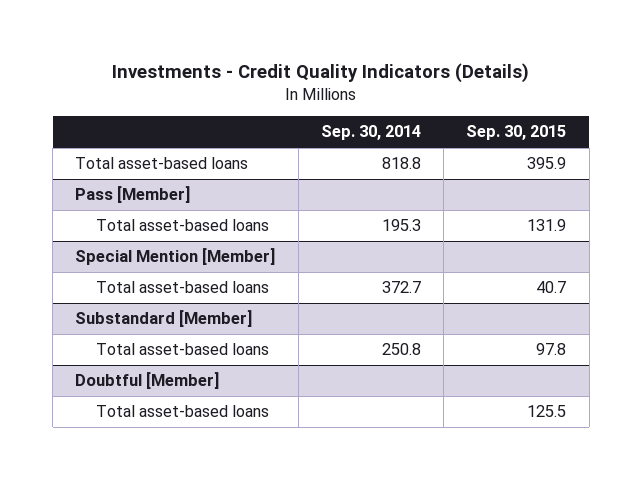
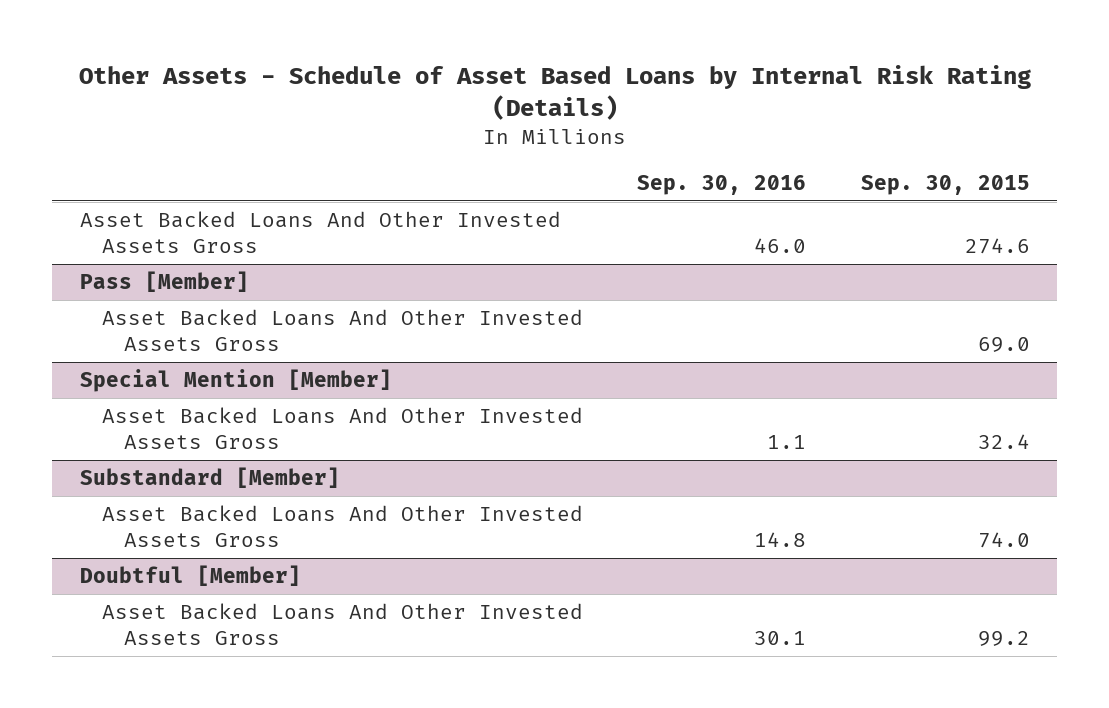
- Investments - Credit Quality Indicators (Details)
+ Other Assets - Schedule of Asset Based Loans by Internal Risk Rating (Details)
- | Sep. 30, 2014 | Sep. 30, 2015
+ | Sep. 30, 2016 | Sep. 30, 2015
- Total asset-based loans | 818.8 | 395.9
+ Asset Backed Loans And Other Invested Assets Gross | 46.0 | 274.6
@ Pass [Member]
- Total asset-based loans | 195.3 | 131.9
+ Asset Backed Loans And Other Invested Assets Gross | | 69.0
@ Special Mention [Member]
- Total asset-based loans | 372.7 | 40.7
+ Asset Backed Loans And Other Invested Assets Gross | 1.1 | 32.4
@ Substandard [Member]
- Total asset-based loans | 250.8 | 97.8
+ Asset Backed Loans And Other Invested Assets Gross | 14.8 | 74.0
@ Doubtful [Member]
- Total asset-based loans | | 125.5
+ Asset Backed Loans And Other Invested Assets Gross | 30.1 | 99.2

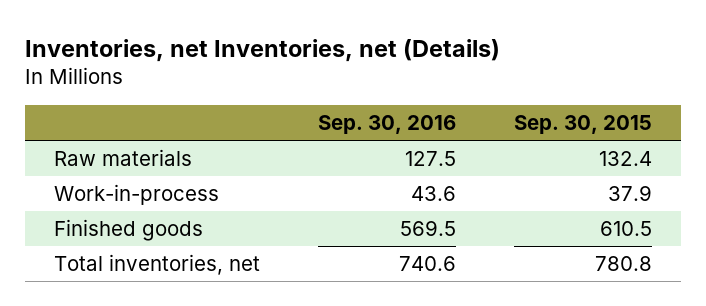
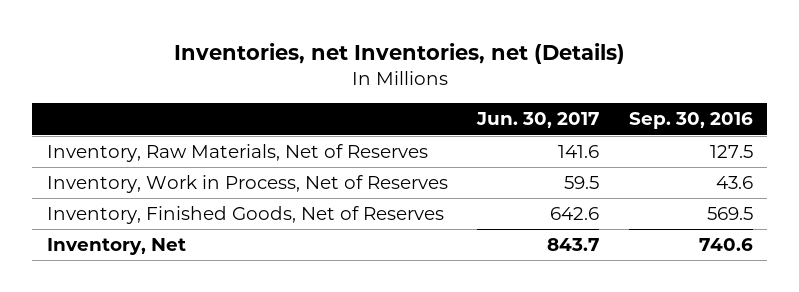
- | Sep. 30, 2016 | Sep. 30, 2015
+ | Jun. 30, 2017 | Sep. 30, 2016
- Raw materials | 127.5 | 132.4
- Work-in-process | 43.6 | 37.9
- Finished goods | 569.5 | 610.5
- Total inventories, net | 740.6 | 780.8
+ Inventory, Raw Materials, Net of Reserves | 141.6 | 127.5
+ Inventory, Work in Process, Net of Reserves | 59.5 | 43.6
+ Inventory, Finished Goods, Net of Reserves | 642.6 | 569.5
+ Inventory, Net | 843.7 | 740.6

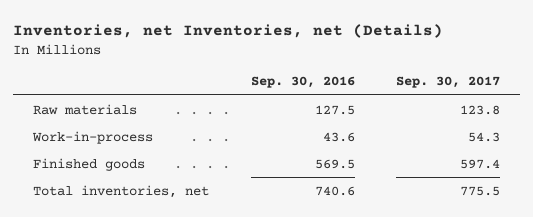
- | Jun. 30, 2017 | Sep. 30, 2016
+ | Sep. 30, 2016 | Sep. 30, 2017
- Inventory, Raw Materials, Net of Reserves | 141.6 | 127.5
- Inventory, Work in Process, Net of Reserves | 59.5 | 43.6
- Inventory, Finished Goods, Net of Reserves | 642.6 | 569.5
- Inventory, Net | 843.7 | 740.6
+ Raw materials | 127.5 | 123.8
+ Work-in-process | 43.6 | 54.3
+ Finished goods | 569.5 | 597.4
+ Total inventories, net | 740.6 | 775.5

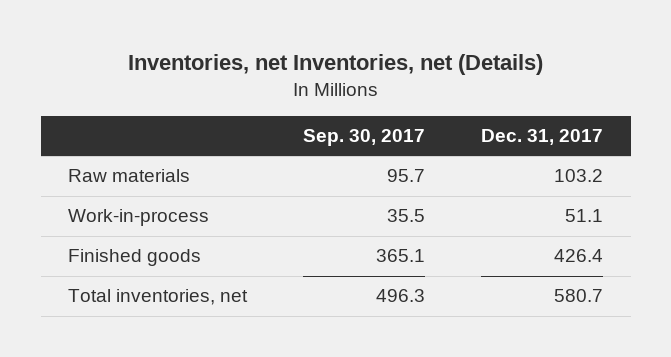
- | Sep. 30, 2016 | Sep. 30, 2017
+ | Sep. 30, 2017 | Dec. 31, 2017
- Raw materials | 127.5 | 123.8
- Work-in-process | 43.6 | 54.3
- Finished goods | 569.5 | 597.4
- Total inventories, net | 740.6 | 775.5
+ Raw materials | 95.7 | 103.2
+ Work-in-process | 35.5 | 51.1
+ Finished goods | 365.1 | 426.4
+ Total inventories, net | 496.3 | 580.7

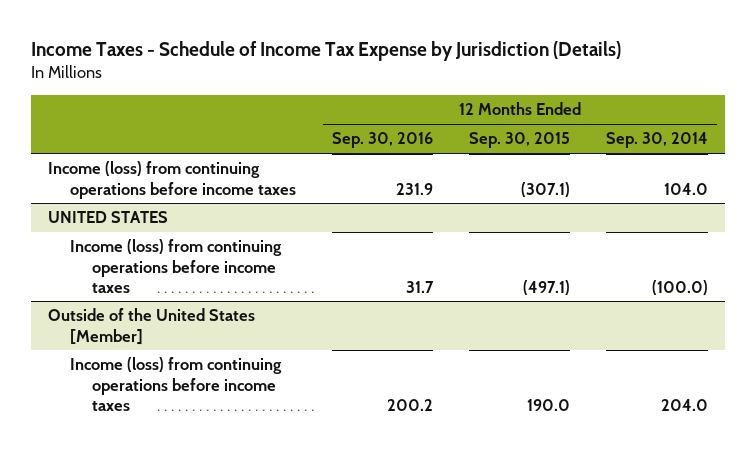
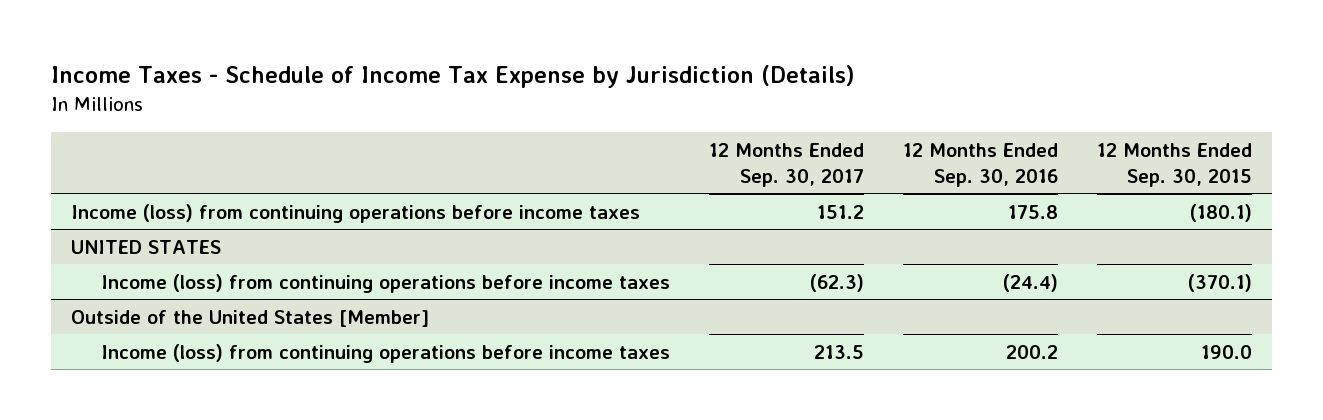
- | 12 Months Ended Sep. 30, 2016 | 12 Months Ended Sep. 30, 2015 | 12 Months Ended Sep. 30, 2014
+ | 12 Months Ended Sep. 30, 2017 | 12 Months Ended Sep. 30, 2016 | 12 Months Ended Sep. 30, 2015
- Income (loss) from continuing operations before income taxes | 231.9 | (307.1) | 104.0
+ Income (loss) from continuing operations before income taxes | 151.2 | 175.8 | (180.1)
@ UNITED STATES
- Income (loss) from continuing operations before income taxes | 31.7 | (497.1) | (100.0)
+ Income (loss) from continuing operations before income taxes | (62.3) | (24.4) | (370.1)

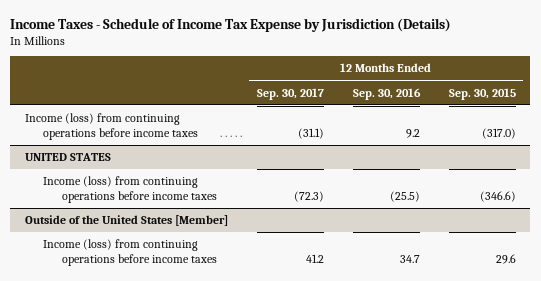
- Income (loss) from continuing operations before income taxes | 151.2 | 175.8 | (180.1)
+ Income (loss) from continuing operations before income taxes | (31.1) | 9.2 | (317.0)
@ UNITED STATES
- Income (loss) from continuing operations before income taxes | (62.3) | (24.4) | (370.1)
+ Income (loss) from continuing operations before income taxes | (72.3) | (25.5) | (346.6)
@ Outside of the United States [Member]
- Income (loss) from continuing operations before income taxes | 213.5 | 200.2 | 190.0
+ Income (loss) from continuing operations before income taxes | 41.2 | 34.7 | 29.6

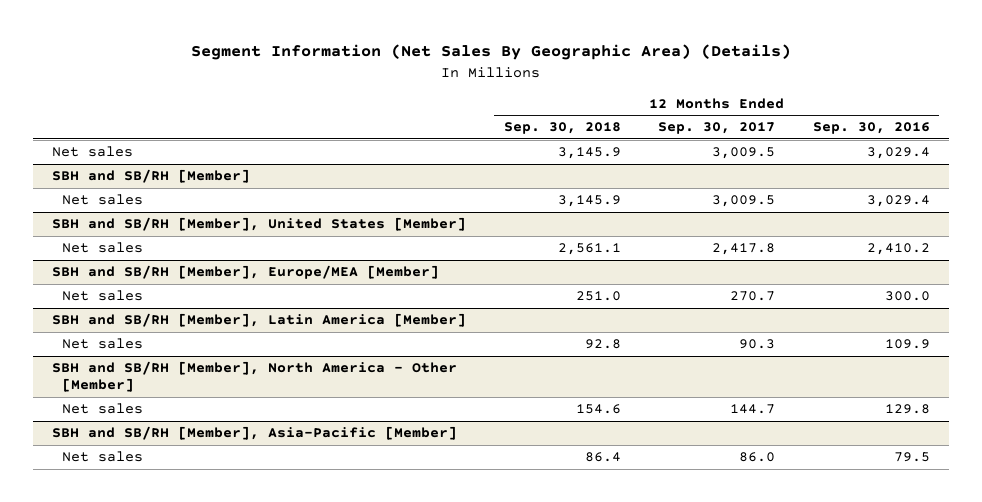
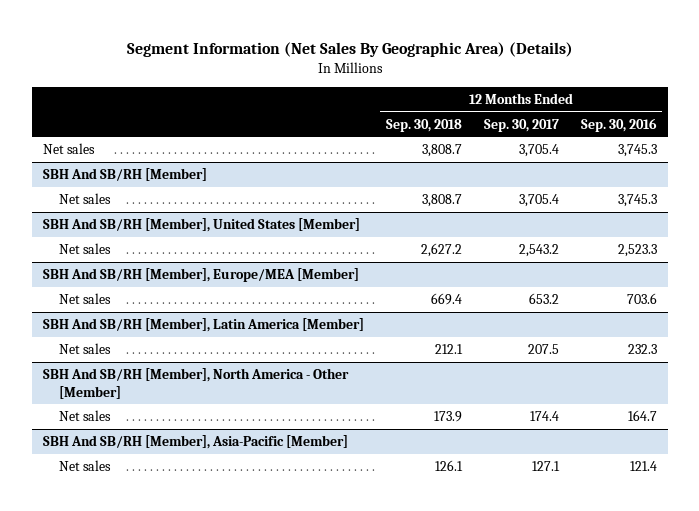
- Net sales | 3,145.9 | 3,009.5 | 3,029.4
- SBH and SB/RH [Member]
- Net sales | 3,145.9 | 3,009.5 | 3,029.4
- SBH and SB/RH [Member], United States [Member]
- Net sales | 2,561.1 | 2,417.8 | 2,410.2
- SBH and SB/RH [Member], Europe/MEA [Member]
- Net sales | 251.0 | 270.7 | 300.0
- SBH and SB/RH [Member], Latin America [Member]
- Net sales | 92.8 | 90.3 | 109.9
- SBH and SB/RH [Member], North America - Other [Member]
- Net sales | 154.6 | 144.7 | 129.8
- SBH and SB/RH [Member], Asia-Pacific [Member]
- Net sales | 86.4 | 86.0 | 79.5
+ Net sales | 3,808.7 | 3,705.4 | 3,745.3
+ SBH And SB/RH [Member]
+ Net sales | 3,808.7 | 3,705.4 | 3,745.3
+ SBH And SB/RH [Member], United States [Member]
+ Net sales | 2,627.2 | 2,543.2 | 2,523.3
+ SBH And SB/RH [Member], Europe/MEA [Member]
+ Net sales | 669.4 | 653.2 | 703.6
+ SBH And SB/RH [Member], Latin America [Member]
+ Net sales | 212.1 | 207.5 | 232.3
+ SBH And SB/RH [Member], North America - Other [Member]
+ Net sales | 173.9 | 174.4 | 164.7
+ SBH And SB/RH [Member], Asia-Pacific [Member]
+ Net sales | 126.1 | 127.1 | 121.4

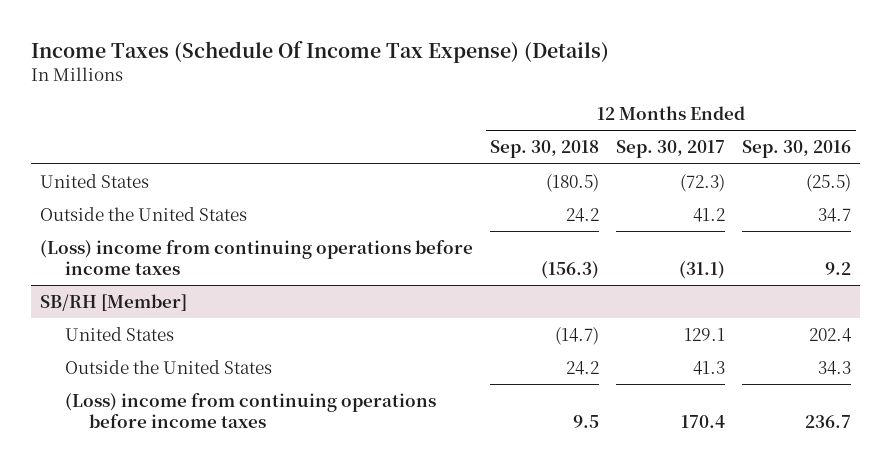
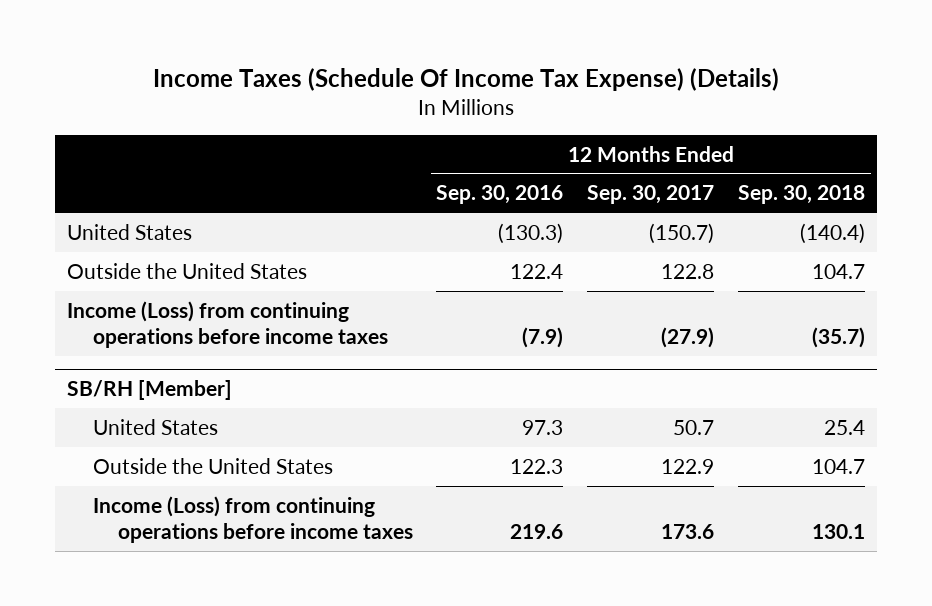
- | 12 Months Ended Sep. 30, 2018 | 12 Months Ended Sep. 30, 2017 | 12 Months Ended Sep. 30, 2016
+ | 12 Months Ended Sep. 30, 2016 | 12 Months Ended Sep. 30, 2017 | 12 Months Ended Sep. 30, 2018
- United States | (180.5) | (72.3) | (25.5)
- Outside the United States | 24.2 | 41.2 | 34.7
- (Loss) income from continuing operations before income taxes | (156.3) | (31.1) | 9.2
+ United States | (130.3) | (150.7) | (140.4)
+ Outside the United States | 122.4 | 122.8 | 104.7
+ Income (Loss) from continuing operations before income taxes | (7.9) | (27.9) | (35.7)
@ SB/RH [Member]
- United States | (14.7) | 129.1 | 202.4
- Outside the United States | 24.2 | 41.3 | 34.3
- (Loss) income from continuing operations before income taxes | 9.5 | 170.4 | 236.7
+ United States | 97.3 | 50.7 | 25.4
+ Outside the United States | 122.3 | 122.9 | 104.7
+ Income (Loss) from continuing operations before income taxes | 219.6 | 173.6 | 130.1

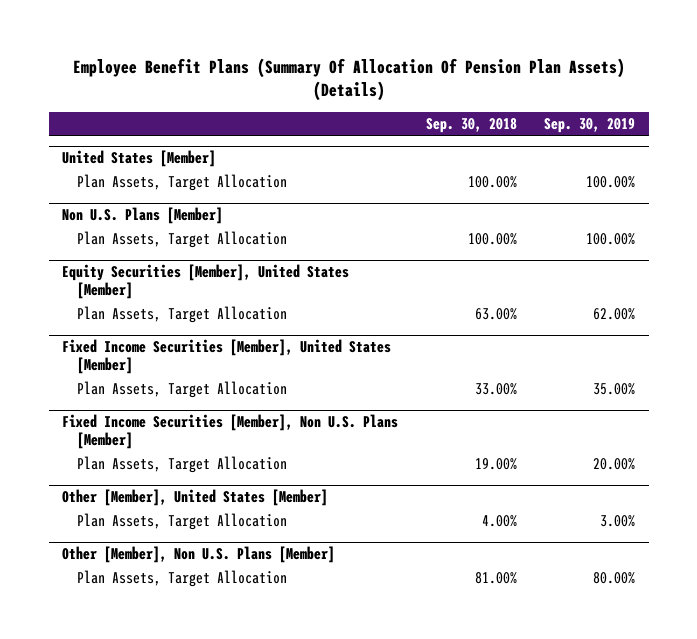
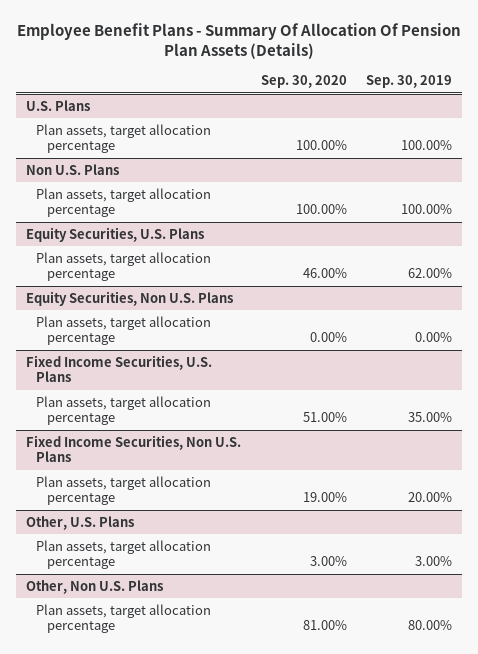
- Employee Benefit Plans (Summary Of Allocation Of Pension Plan Assets) (Details)
+ Employee Benefit Plans - Summary Of Allocation Of Pension Plan Assets (Details)
- | Sep. 30, 2018 | Sep. 30, 2019
+ | Sep. 30, 2020 | Sep. 30, 2019
- United States [Member]
- Plan Assets, Target Allocation | 100.00% | 100.00%
- Non U.S. Plans [Member]
- Plan Assets, Target Allocation | 100.00% | 100.00%
- Equity Securities [Member], United States [Member]
- Plan Assets, Target Allocation | 63.00% | 62.00%
- Fixed Income Securities [Member], United States [Member]
- Plan Assets, Target Allocation | 33.00% | 35.00%
- Fixed Income Securities [Member], Non U.S. Plans [Member]
- Plan Assets, Target Allocation | 19.00% | 20.00%
- Other [Member], United States [Member]
- Plan Assets, Target Allocation | 4.00% | 3.00%
- Other [Member], Non U.S. Plans [Member]
- Plan Assets, Target Allocation | 81.00% | 80.00%
+ U.S. Plans
+ Plan assets, target allocation percentage | 100.00% | 100.00%
+ Non U.S. Plans
+ Plan assets, target allocation percentage | 100.00% | 100.00%
+ Equity Securities, U.S. Plans
+ Plan assets, target allocation percentage | 46.00% | 62.00%
+ Equity Securities, Non U.S. Plans
+ Plan assets, target allocation percentage | 0.00% | 0.00%
+ Fixed Income Securities, U.S. Plans
+ Plan assets, target allocation percentage | 51.00% | 35.00%
+ Fixed Income Securities, Non U.S. Plans
+ Plan assets, target allocation percentage | 19.00% | 20.00%
+ Other, U.S. Plans
+ Plan assets, target allocation percentage | 3.00% | 3.00%
+ Other, Non U.S. Plans
+ Plan assets, target allocation percentage | 81.00% | 80.00%

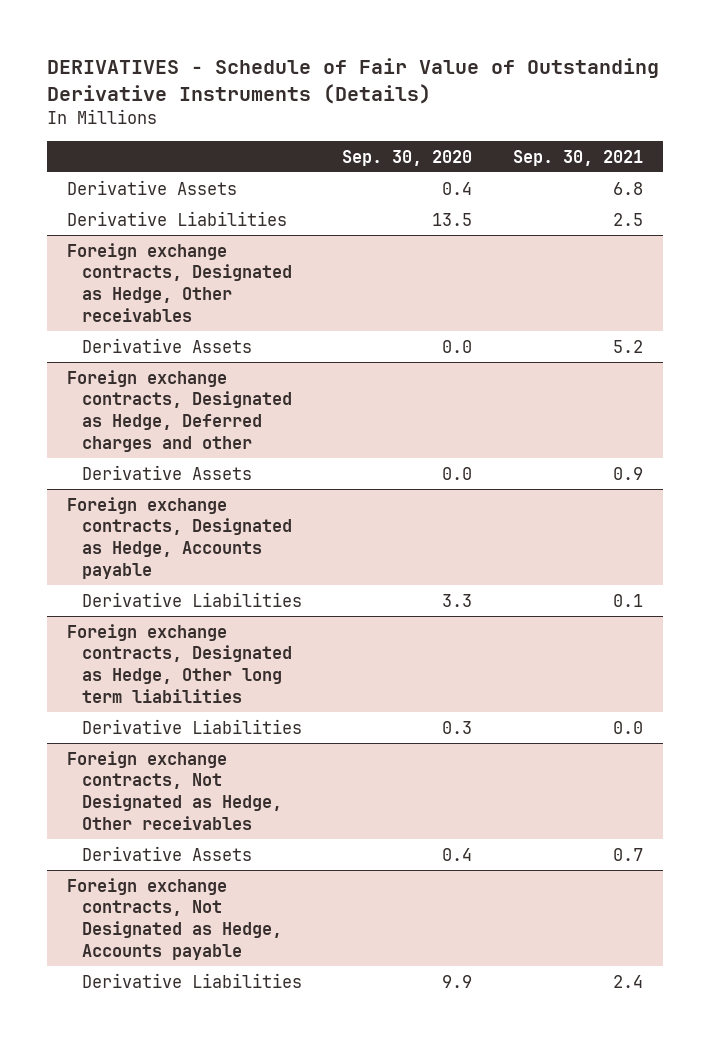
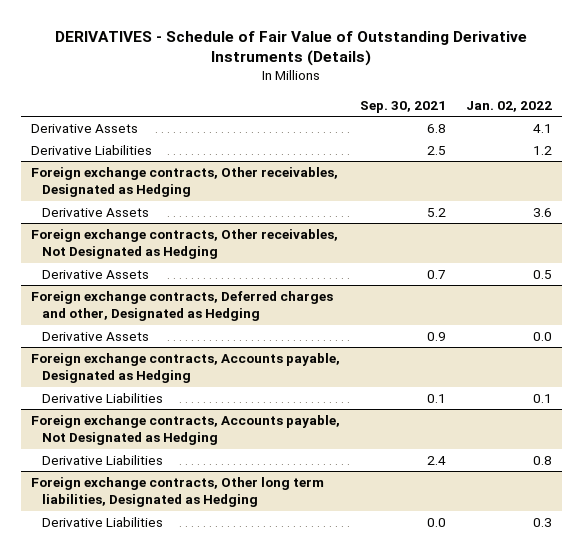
- | Sep. 30, 2020 | Sep. 30, 2021
+ | Sep. 30, 2021 | Jan. 02, 2022
- Foreign exchange contracts, Designated as Hedge, Other receivables
+ Foreign exchange contracts, Other receivables, Designated as Hedging
- Foreign exchange contracts, Designated as Hedge, Deferred charges and other
+ Foreign exchange contracts, Other receivables, Not Designated as Hedging
+ Derivative Assets | 0.7 | 0.5
+ Foreign exchange contracts, Deferred charges and other, Designated as Hedging
- Foreign exchange contracts, Designated as Hedge, Accounts payable
+ Foreign exchange contracts, Accounts payable, Designated as Hedging
- Foreign exchange contracts, Designated as Hedge, Other long term liabilities
- Derivative Liabilities | 0.3 | 0.0
- Foreign exchange contracts, Not Designated as Hedge, Other receivables
- Derivative Assets | 0.4 | 0.7
- Foreign exchange contracts, Not Designated as Hedge, Accounts payable
+ Foreign exchange contracts, Accounts payable, Not Designated as Hedging
+ Foreign exchange contracts, Other long term liabilities, Designated as Hedging
+ Derivative Liabilities | 0.0 | 0.3

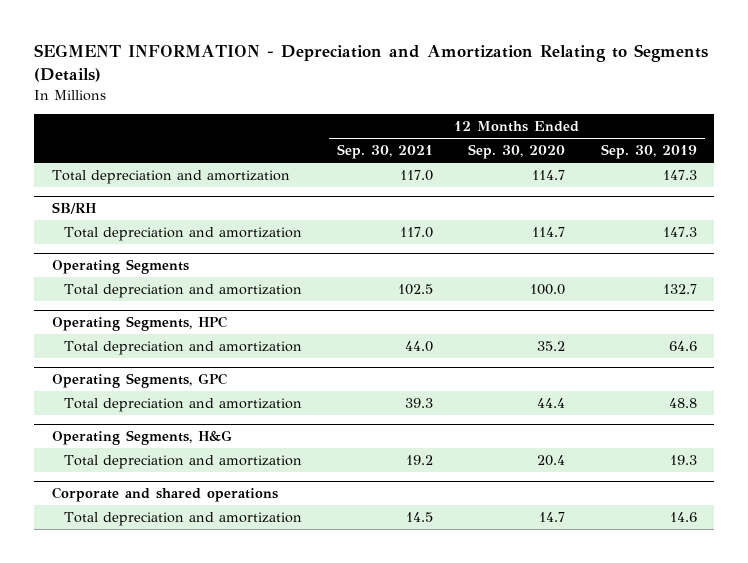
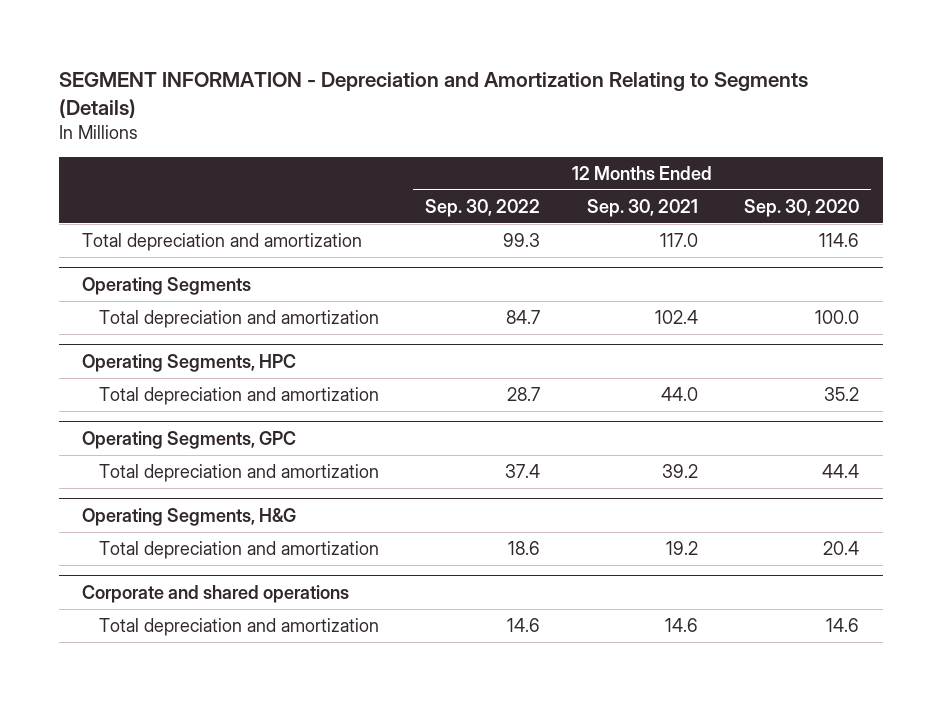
- | 12 Months Ended Sep. 30, 2021 | 12 Months Ended Sep. 30, 2020 | 12 Months Ended Sep. 30, 2019
+ | 12 Months Ended Sep. 30, 2022 | 12 Months Ended Sep. 30, 2021 | 12 Months Ended Sep. 30, 2020
- Total depreciation and amortization | 117.0 | 114.7 | 147.3
- SB/RH
- Total depreciation and amortization | 117.0 | 114.7 | 147.3
+ Total depreciation and amortization | 99.3 | 117.0 | 114.6
@ Operating Segments
- Total depreciation and amortization | 102.5 | 100.0 | 132.7
+ Total depreciation and amortization | 84.7 | 102.4 | 100.0
@ Operating Segments, GPC
- Total depreciation and amortization | 39.3 | 44.4 | 48.8
+ Total depreciation and amortization | 37.4 | 39.2 | 44.4
@ Corporate and shared operations
- Total depreciation and amortization | 14.5 | 14.7 | 14.6
+ Total depreciation and amortization | 14.6 | 14.6 | 14.6

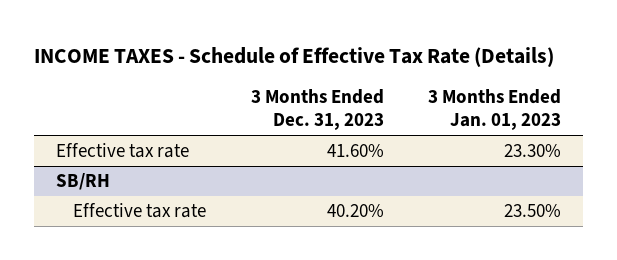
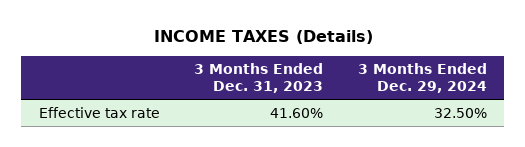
- INCOME TAXES - Schedule of Effective Tax Rate (Details)
+ INCOME TAXES (Details)
- | 3 Months Ended Dec. 31, 2023 | 3 Months Ended Jan. 01, 2023
+ | 3 Months Ended Dec. 31, 2023 | 3 Months Ended Dec. 29, 2024
- SB/RH
- Effective tax rate | 40.20% | 23.50%

